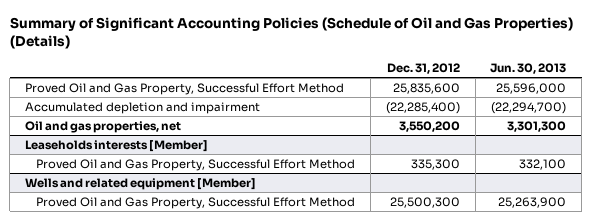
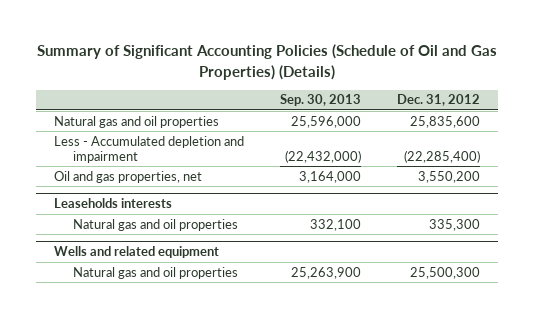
- | Dec. 31, 2012 | Jun. 30, 2013
+ | Sep. 30, 2013 | Dec. 31, 2012
- Proved Oil and Gas Property, Successful Effort Method | 25,835,600 | 25,596,000
- Accumulated depletion and impairment | (22,285,400) | (22,294,700)
+ Natural gas and oil properties | 25,596,000 | 25,835,600
+ Less - Accumulated depletion and impairment | (22,432,000) | (22,285,400)
- Leaseholds interests [Member]
- Proved Oil and Gas Property, Successful Effort Method | 335,300 | 332,100
- Wells and related equipment [Member]
- Proved Oil and Gas Property, Successful Effort Method | 25,500,300 | 25,263,900
+ Leaseholds interests
+ Natural gas and oil properties | 332,100 | 335,300
+ Wells and related equipment
+ Natural gas and oil properties | 25,263,900 | 25,500,300

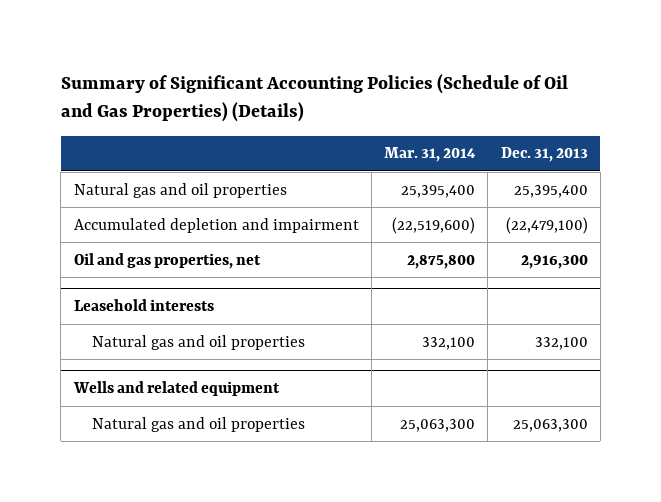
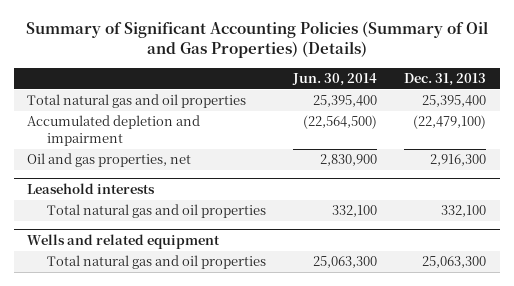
- Summary of Significant Accounting Policies (Schedule of Oil and Gas Properties) (Details)
+ Summary of Significant Accounting Policies (Summary of Oil and Gas Properties) (Details)
- | Mar. 31, 2014 | Dec. 31, 2013
+ | Jun. 30, 2014 | Dec. 31, 2013
- Natural gas and oil properties | 25,395,400 | 25,395,400
+ Total natural gas and oil properties | 25,395,400 | 25,395,400
@ Leasehold interests
- Natural gas and oil properties | 332,100 | 332,100
+ Total natural gas and oil properties | 332,100 | 332,100
@ Wells and related equipment
- Natural gas and oil properties | 25,063,300 | 25,063,300
+ Total natural gas and oil properties | 25,063,300 | 25,063,300

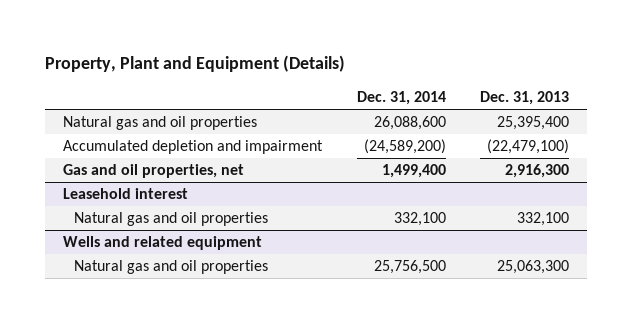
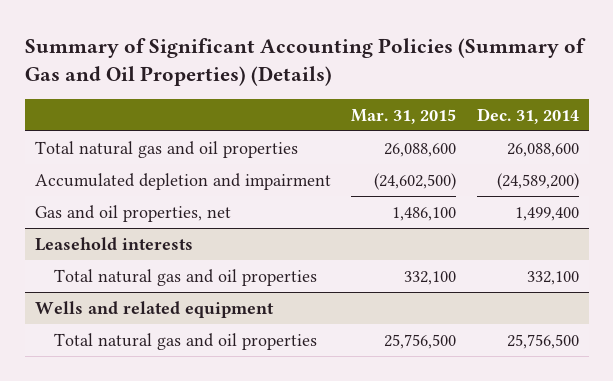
- Property, Plant and Equipment (Details)
+ Summary of Significant Accounting Policies (Summary of Gas and Oil Properties) (Details)
- | Dec. 31, 2014 | Dec. 31, 2013
+ | Mar. 31, 2015 | Dec. 31, 2014
- Natural gas and oil properties | 26,088,600 | 25,395,400
+ Total natural gas and oil properties | 26,088,600 | 26,088,600
- Leasehold interest
- Natural gas and oil properties | 332,100 | 332,100
+ Leasehold interests
+ Total natural gas and oil properties | 332,100 | 332,100
@ Wells and related equipment
- Natural gas and oil properties | 25,756,500 | 25,063,300
+ Total natural gas and oil properties | 25,756,500 | 25,756,500

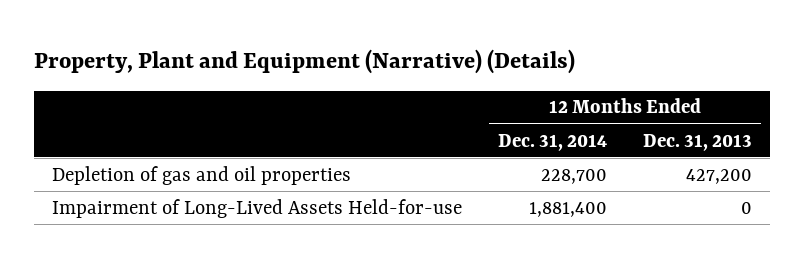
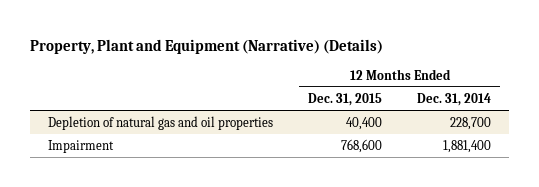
- | 12 Months Ended Dec. 31, 2014 | 12 Months Ended Dec. 31, 2013
+ | 12 Months Ended Dec. 31, 2015 | 12 Months Ended Dec. 31, 2014
- Depletion of gas and oil properties | 228,700 | 427,200
- Impairment of Long-Lived Assets Held-for-use | 1,881,400 | 0
+ Depletion of natural gas and oil properties | 40,400 | 228,700
+ Impairment | 768,600 | 1,881,400

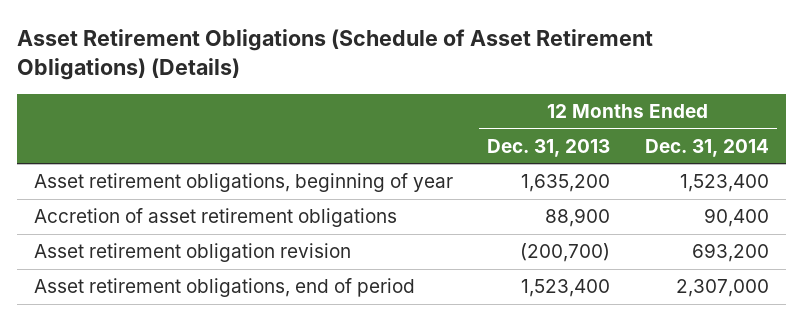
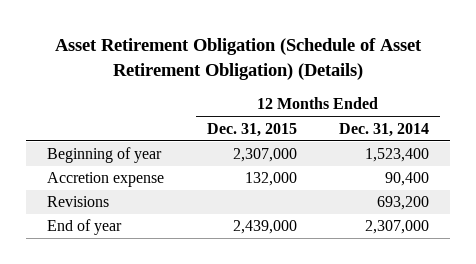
- Asset Retirement Obligations (Schedule of Asset Retirement Obligations) (Details)
+ Asset Retirement Obligation (Schedule of Asset Retirement Obligation) (Details)
- | 12 Months Ended Dec. 31, 2013 | 12 Months Ended Dec. 31, 2014
+ | 12 Months Ended Dec. 31, 2015 | 12 Months Ended Dec. 31, 2014
- Asset retirement obligations, beginning of year | 1,635,200 | 1,523,400
- Accretion of asset retirement obligations | 88,900 | 90,400
- Asset retirement obligation revision | (200,700) | 693,200
- Asset retirement obligations, end of period | 1,523,400 | 2,307,000
+ Beginning of year | 2,307,000 | 1,523,400
+ Accretion expense | 132,000 | 90,400
+ Revisions | | 693,200
+ End of year | 2,439,000 | 2,307,000

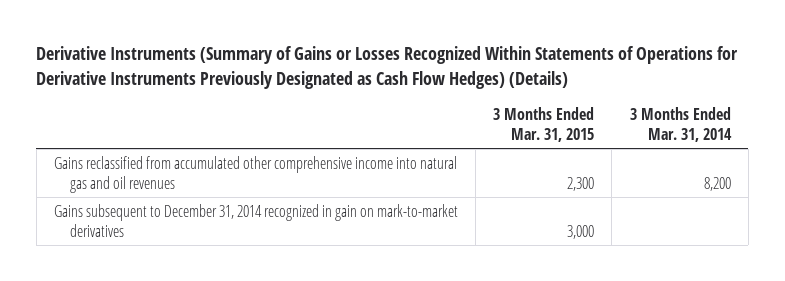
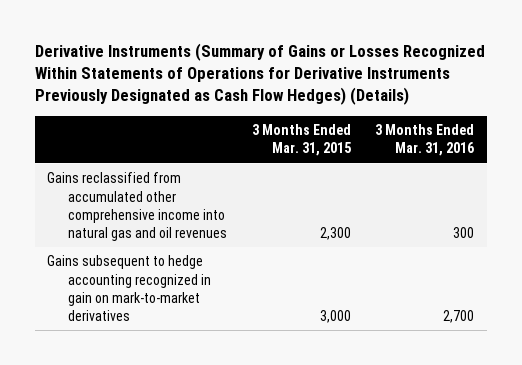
- | 3 Months Ended Mar. 31, 2015 | 3 Months Ended Mar. 31, 2014
+ | 3 Months Ended Mar. 31, 2015 | 3 Months Ended Mar. 31, 2016
- Gains subsequent to December 31, 2014 recognized in gain on mark-to-market derivatives | 3,000 |
+ Gains subsequent to hedge accounting recognized in gain on mark-to-market derivatives | 3,000 | 2,700

